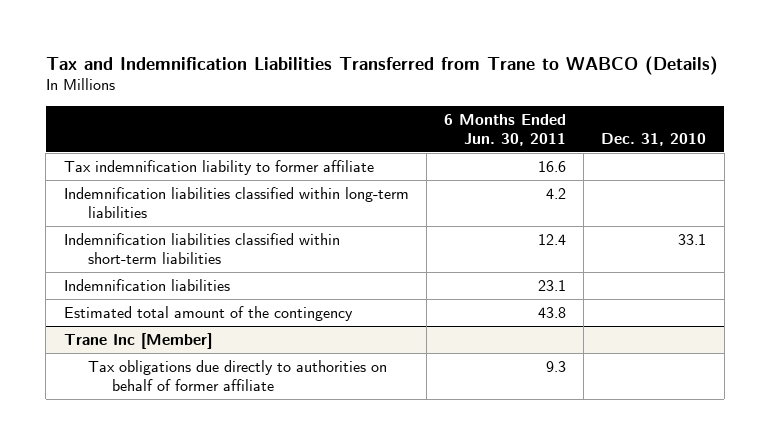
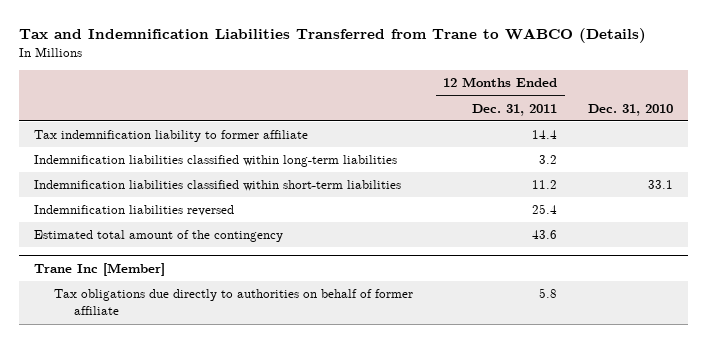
- | 6 Months Ended Jun. 30, 2011 | Dec. 31, 2010
+ | 12 Months Ended Dec. 31, 2011 | Dec. 31, 2010
- Indemnification liabilities | 23.1 |
+ Indemnification liabilities reversed | 25.4 |

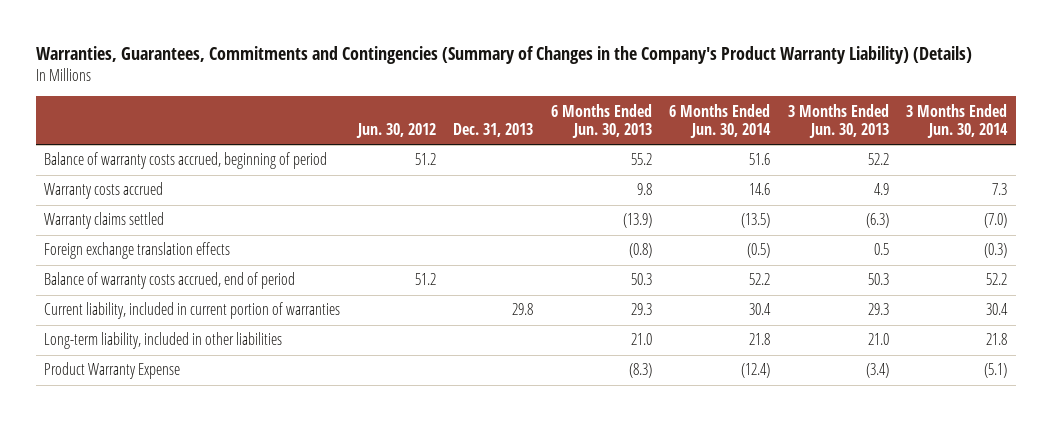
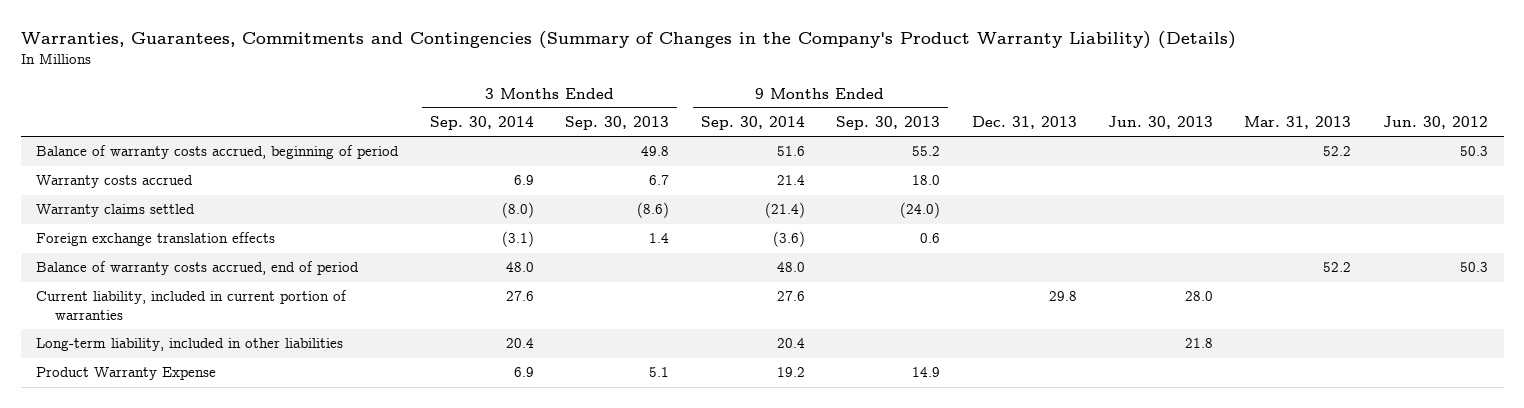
- | Jun. 30, 2012 | Dec. 31, 2013 | 6 Months Ended Jun. 30, 2013 | 6 Months Ended Jun. 30, 2014 | 3 Months Ended Jun. 30, 2013 | 3 Months Ended Jun. 30, 2014
+ | 3 Months Ended Sep. 30, 2014 | 3 Months Ended Sep. 30, 2013 | 9 Months Ended Sep. 30, 2014 | 9 Months Ended Sep. 30, 2013 | Dec. 31, 2013 | Jun. 30, 2013 | Mar. 31, 2013 | Jun. 30, 2012
- Balance of warranty costs accrued, beginning of period | 51.2 | | 55.2 | 51.6 | 52.2 |
+ Balance of warranty costs accrued, beginning of period | | 49.8 | 51.6 | 55.2 | | | 52.2 | 50.3
- Balance of warranty costs accrued, end of period | 51.2 | | 50.3 | 52.2 | 50.3 | 52.2
+ Balance of warranty costs accrued, end of period | 48.0 | | 48.0 | | | | 52.2 | 50.3

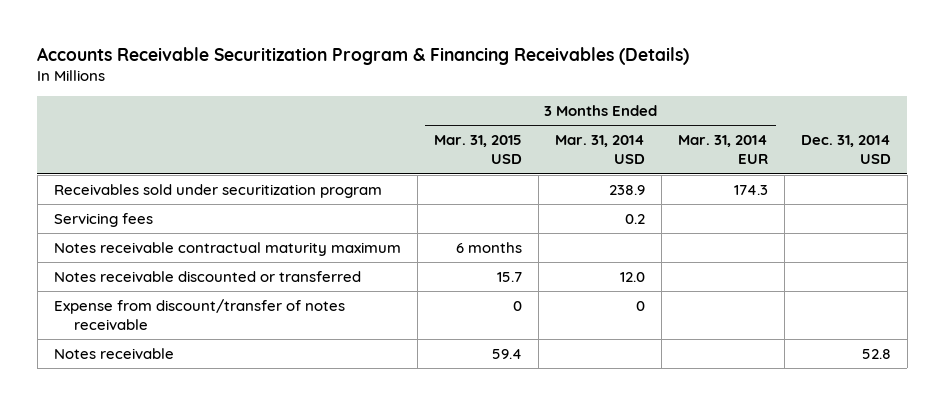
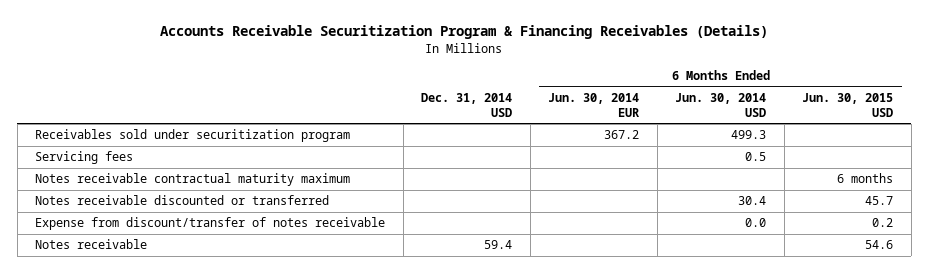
- | 3 Months Ended Mar. 31, 2015 USD | 3 Months Ended Mar. 31, 2014 USD | 3 Months Ended Mar. 31, 2014 EUR | Dec. 31, 2014 USD
+ | Dec. 31, 2014 USD | 6 Months Ended Jun. 30, 2014 EUR | 6 Months Ended Jun. 30, 2014 USD | 6 Months Ended Jun. 30, 2015 USD
- Notes receivable | 59.4 | | | 52.8
+ Notes receivable | 59.4 | | | 54.6

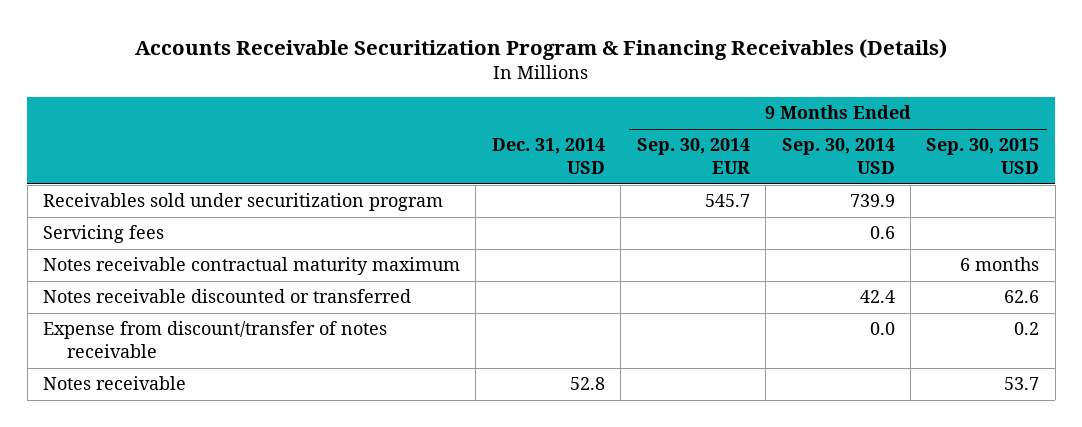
- | Dec. 31, 2014 USD | 6 Months Ended Jun. 30, 2014 EUR | 6 Months Ended Jun. 30, 2014 USD | 6 Months Ended Jun. 30, 2015 USD
+ | Dec. 31, 2014 USD | 9 Months Ended Sep. 30, 2014 EUR | 9 Months Ended Sep. 30, 2014 USD | 9 Months Ended Sep. 30, 2015 USD
- Notes receivable | 59.4 | | | 54.6
+ Notes receivable | 52.8 | | | 53.7

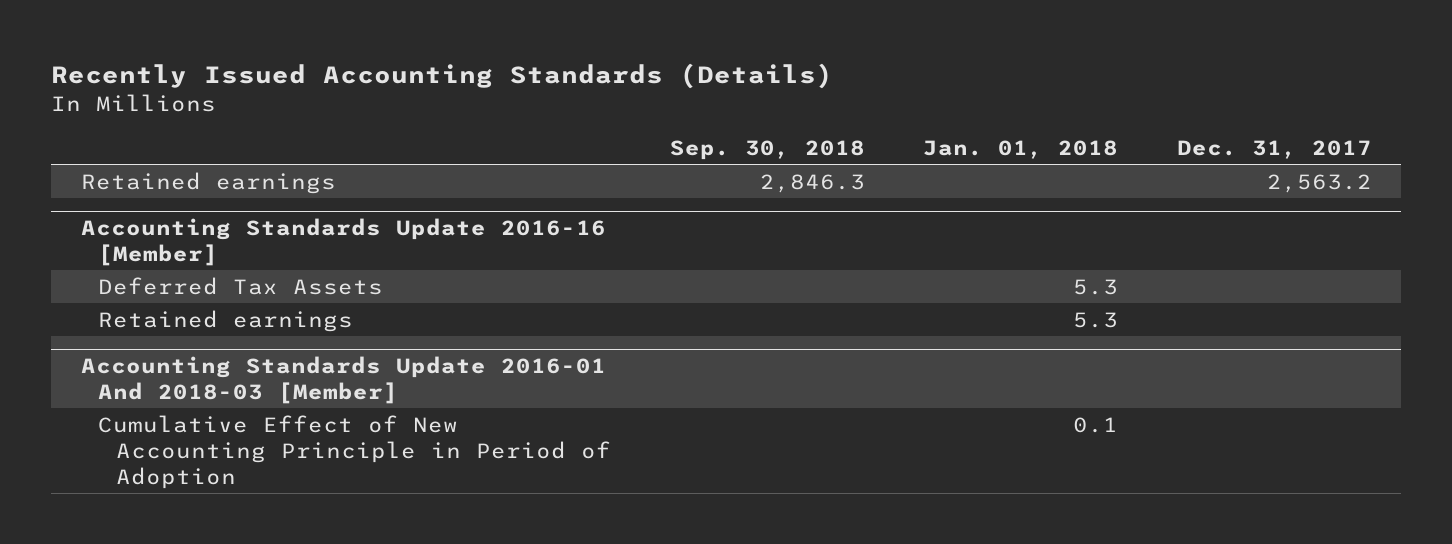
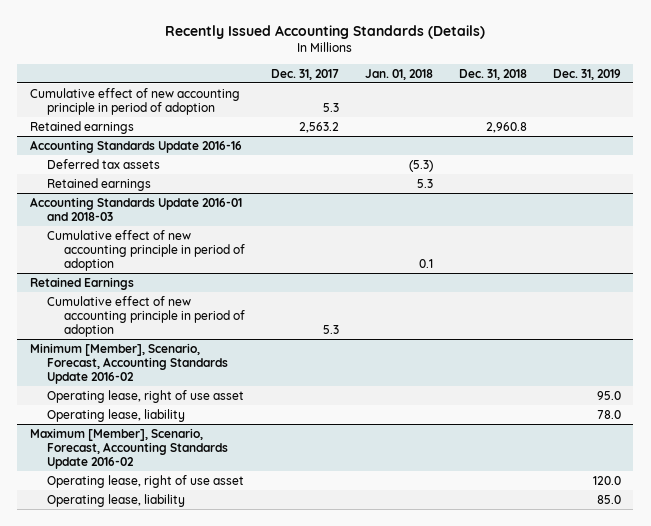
- | Sep. 30, 2018 | Jan. 01, 2018 | Dec. 31, 2017
+ | Dec. 31, 2017 | Jan. 01, 2018 | Dec. 31, 2018 | Dec. 31, 2019
+ Cumulative effect of new accounting principle in period of adoption | 5.3 | | |
- Accounting Standards Update 2016-16 [Member]
- Deferred Tax Assets | | 5.3 |
+ Accounting Standards Update 2016-16
+ Deferred tax assets | | (5.3) | |
- Accounting Standards Update 2016-01 And 2018-03 [Member]
- Cumulative Effect of New Accounting Principle in Period of Adoption | | 0.1 |
+ Accounting Standards Update 2016-01 and 2018-03
+ Cumulative effect of new accounting principle in period of adoption | | 0.1 | |
+ Retained Earnings
+ Cumulative effect of new accounting principle in period of adoption | 5.3 | | |
+ Minimum [Member], Scenario, Forecast, Accounting Standards Update 2016-02
+ Operating lease, right of use asset | | | | 95.0
+ Operating lease, liability | | | | 78.0
+ Maximum [Member], Scenario, Forecast, Accounting Standards Update 2016-02
+ Operating lease, right of use asset | | | | 120.0
+ Operating lease, liability | | | | 85.0

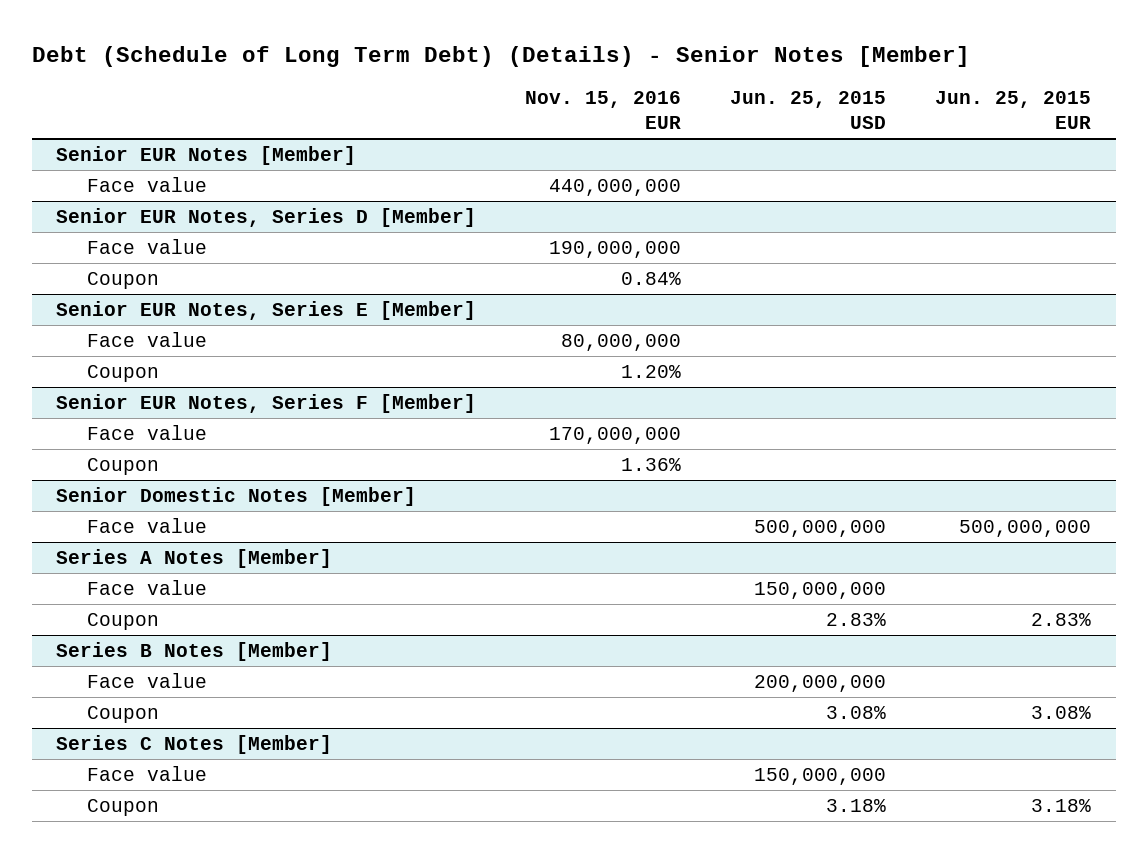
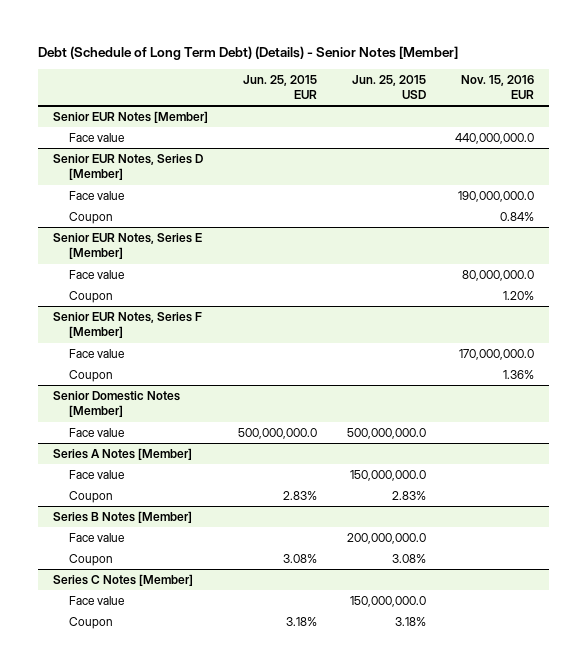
- | Nov. 15, 2016 EUR | Jun. 25, 2015 USD | Jun. 25, 2015 EUR
+ | Jun. 25, 2015 EUR | Jun. 25, 2015 USD | Nov. 15, 2016 EUR
@ Senior EUR Notes [Member]
- Face value | 440,000,000 | |
+ Face value | | | 440,000,000.0
@ Senior EUR Notes, Series D [Member]
- Face value | 190,000,000 | |
+ Face value | | | 190,000,000.0
@ Senior EUR Notes, Series E [Member]
- Face value | 80,000,000 | |
+ Face value | | | 80,000,000.0
@ Senior EUR Notes, Series F [Member]
- Face value | 170,000,000 | |
+ Face value | | | 170,000,000.0
@ Senior Domestic Notes [Member]
- Face value | | 500,000,000 | 500,000,000
+ Face value | 500,000,000.0 | 500,000,000.0 |
@ Series A Notes [Member]
- Face value | | 150,000,000 |
+ Face value | | 150,000,000.0 |
@ Series B Notes [Member]
- Face value | | 200,000,000 |
+ Face value | | 200,000,000.0 |
@ Series C Notes [Member]
- Face value | | 150,000,000 |
+ Face value | | 150,000,000.0 |

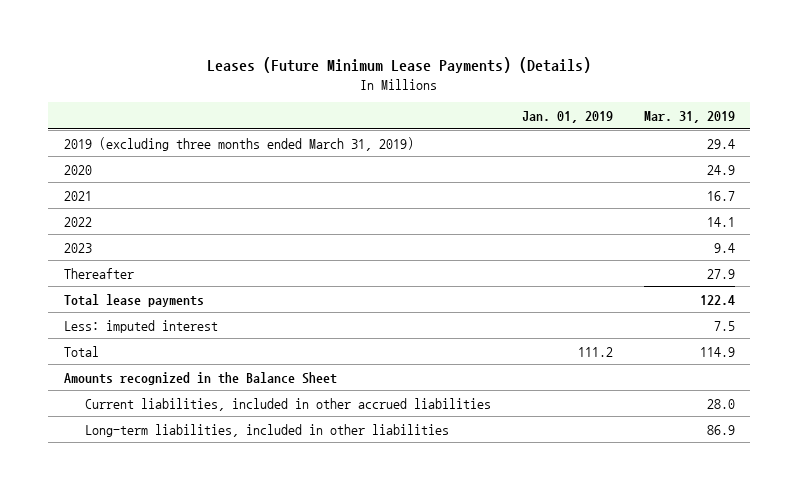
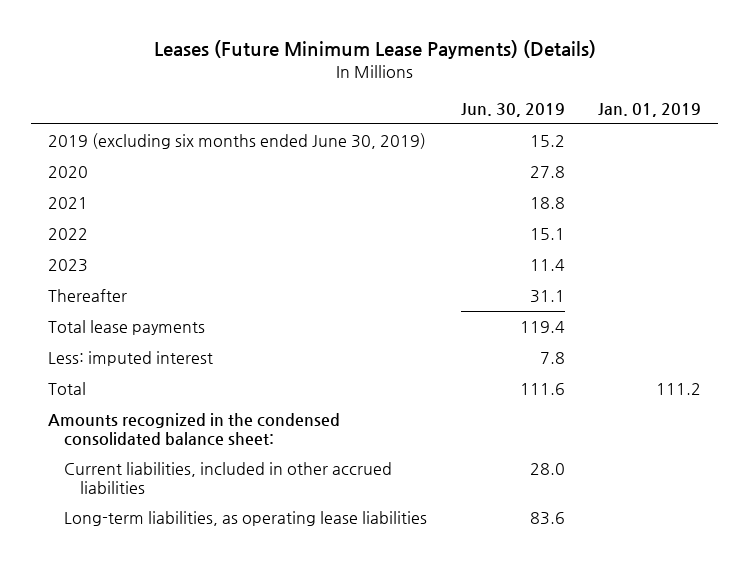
- | Jan. 01, 2019 | Mar. 31, 2019
+ | Jun. 30, 2019 | Jan. 01, 2019
- 2019 (excluding three months ended March 31, 2019) | | 29.4
+ 2019 (excluding six months ended June 30, 2019) | 15.2 |
- Amounts recognized in the Balance Sheet
+ Amounts recognized in the condensed consolidated balance sheet:
- Long-term liabilities, included in other liabilities | | 86.9
+ Long-term liabilities, as operating lease liabilities | 83.6 |

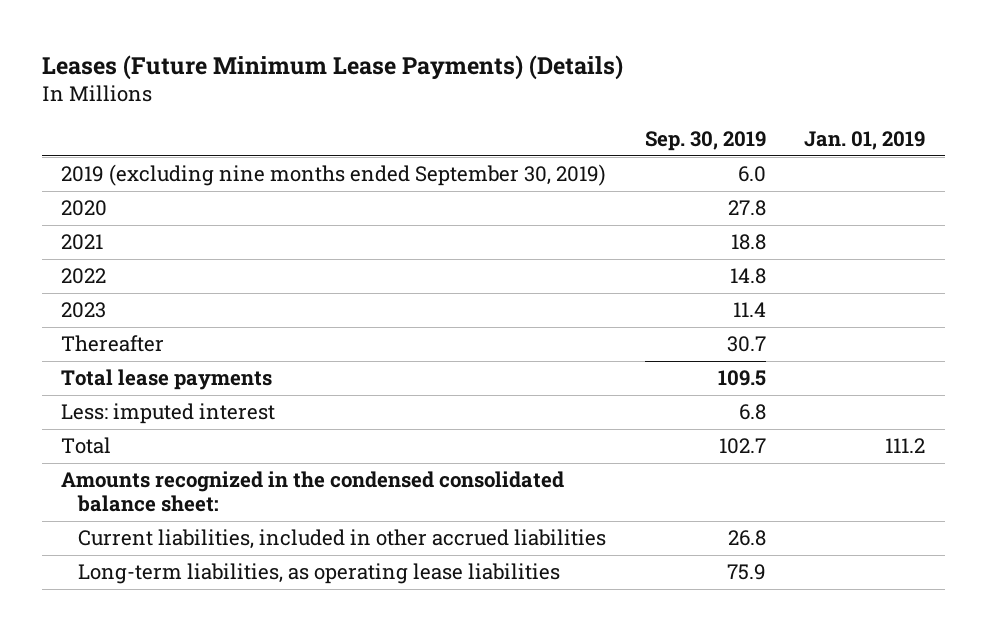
- | Jun. 30, 2019 | Jan. 01, 2019
+ | Sep. 30, 2019 | Jan. 01, 2019
- 2019 (excluding six months ended June 30, 2019) | 15.2 |
+ 2019 (excluding nine months ended September 30, 2019) | 6.0 |

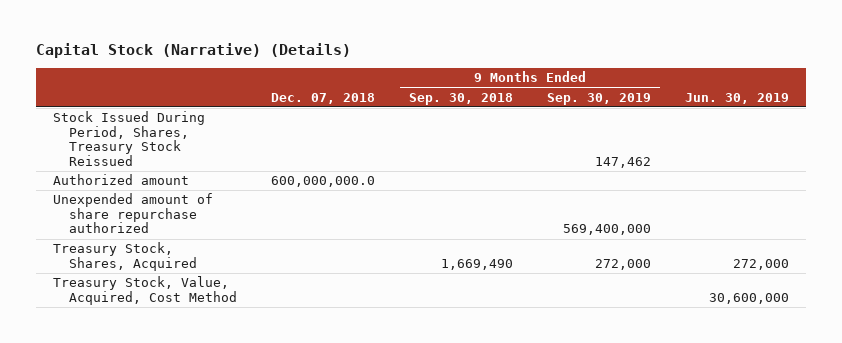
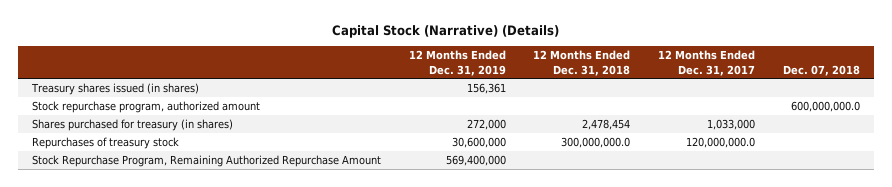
- | Dec. 07, 2018 | 9 Months Ended Sep. 30, 2018 | 9 Months Ended Sep. 30, 2019 | Jun. 30, 2019
+ | 12 Months Ended Dec. 31, 2019 | 12 Months Ended Dec. 31, 2018 | 12 Months Ended Dec. 31, 2017 | Dec. 07, 2018
- Stock Issued During Period, Shares, Treasury Stock Reissued | | | 147,462 |
- Authorized amount | 600,000,000.0 | | |
- Unexpended amount of share repurchase authorized | | | 569,400,000 |
- Treasury Stock, Shares, Acquired | | 1,669,490 | 272,000 | 272,000
- Treasury Stock, Value, Acquired, Cost Method | | | | 30,600,000
+ Treasury shares issued (in shares) | 156,361 | | |
+ Stock repurchase program, authorized amount | | | | 600,000,000.0
+ Shares purchased for treasury (in shares) | 272,000 | 2,478,454 | 1,033,000 |
+ Repurchases of treasury stock | 30,600,000 | 300,000,000.0 | 120,000,000.0 |
+ Stock Repurchase Program, Remaining Authorized Repurchase Amount | 569,400,000 | | |

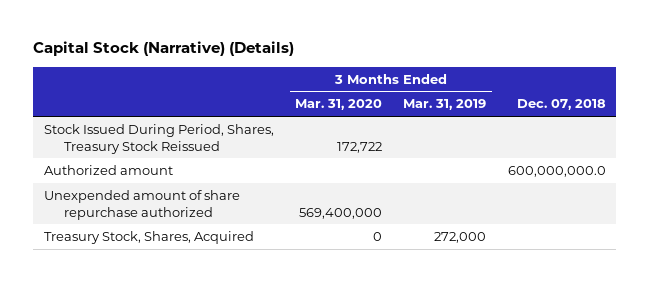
- | 12 Months Ended Dec. 31, 2019 | 12 Months Ended Dec. 31, 2018 | 12 Months Ended Dec. 31, 2017 | Dec. 07, 2018
+ | 3 Months Ended Mar. 31, 2020 | 3 Months Ended Mar. 31, 2019 | Dec. 07, 2018
- Treasury shares issued (in shares) | 156,361 | | |
- Stock repurchase program, authorized amount | | | | 600,000,000.0
- Shares purchased for treasury (in shares) | 272,000 | 2,478,454 | 1,033,000 |
- Repurchases of treasury stock | 30,600,000 | 300,000,000.0 | 120,000,000.0 |
- Stock Repurchase Program, Remaining Authorized Repurchase Amount | 569,400,000 | | |
+ Stock Issued During Period, Shares, Treasury Stock Reissued | 172,722 | |
+ Authorized amount | | | 600,000,000.0
+ Unexpended amount of share repurchase authorized | 569,400,000 | |
+ Treasury Stock, Shares, Acquired | 0 | 272,000 |

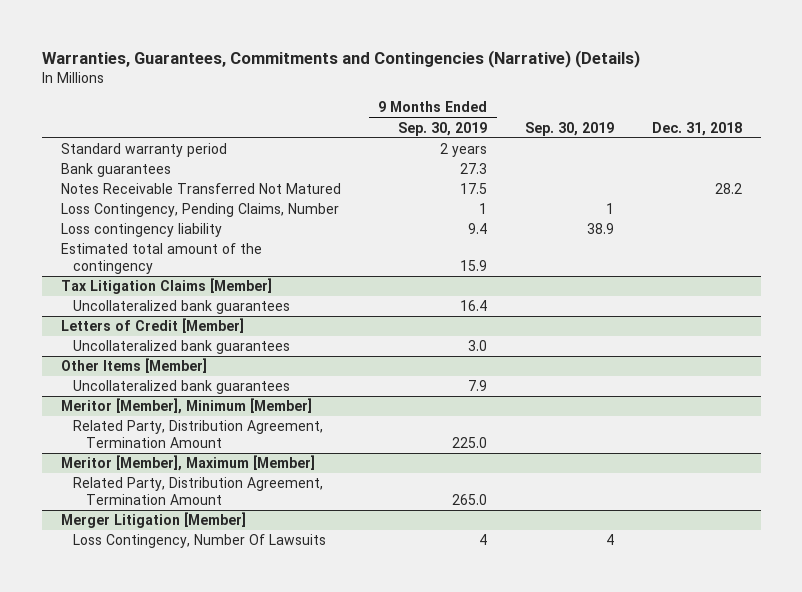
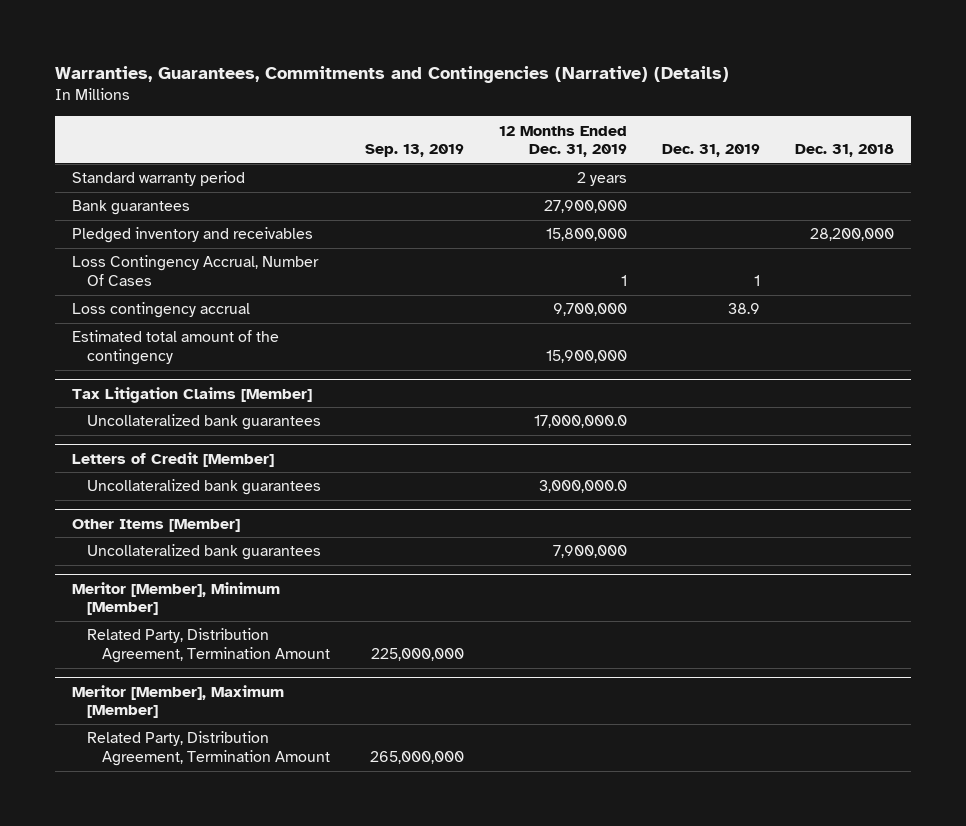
- | 9 Months Ended Sep. 30, 2019 | Sep. 30, 2019 | Dec. 31, 2018
+ | Sep. 13, 2019 | 12 Months Ended Dec. 31, 2019 | Dec. 31, 2019 | Dec. 31, 2018
- Notes Receivable Transferred Not Matured | 17.5 | | 28.2
- Loss Contingency, Pending Claims, Number | 1 | 1 |
- Loss contingency liability | 9.4 | 38.9 |
+ Pledged inventory and receivables | | 15,800,000 | | 28,200,000
+ Loss Contingency Accrual, Number Of Cases | | 1 | 1 |
+ Loss contingency accrual | | 9,700,000 | 38.9 |
- Merger Litigation [Member]
- Loss Contingency, Number Of Lawsuits | 4 | 4 |

